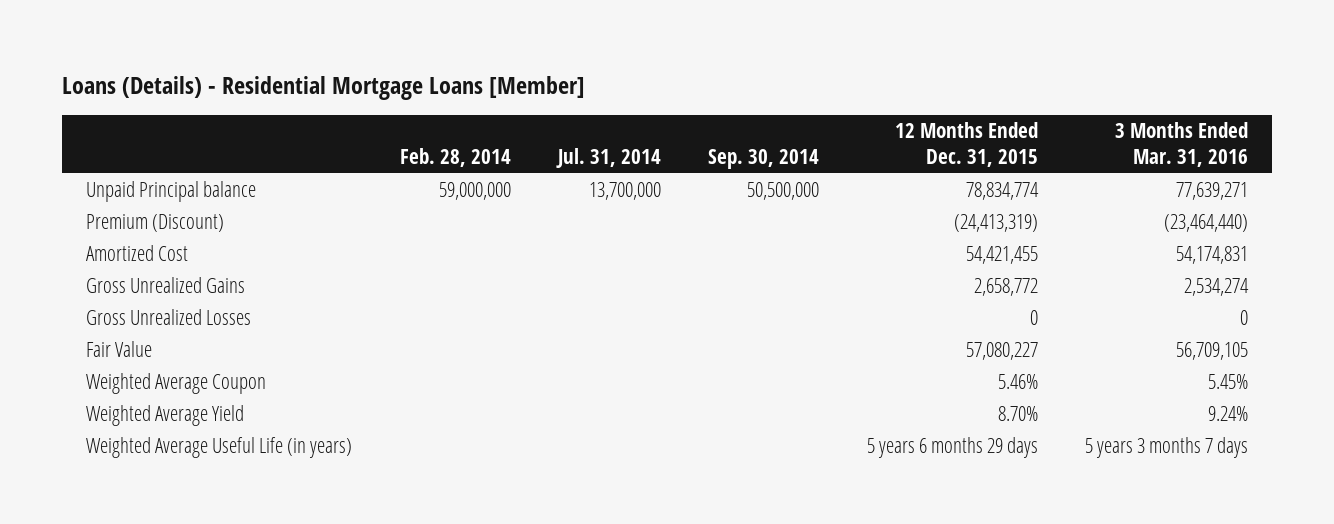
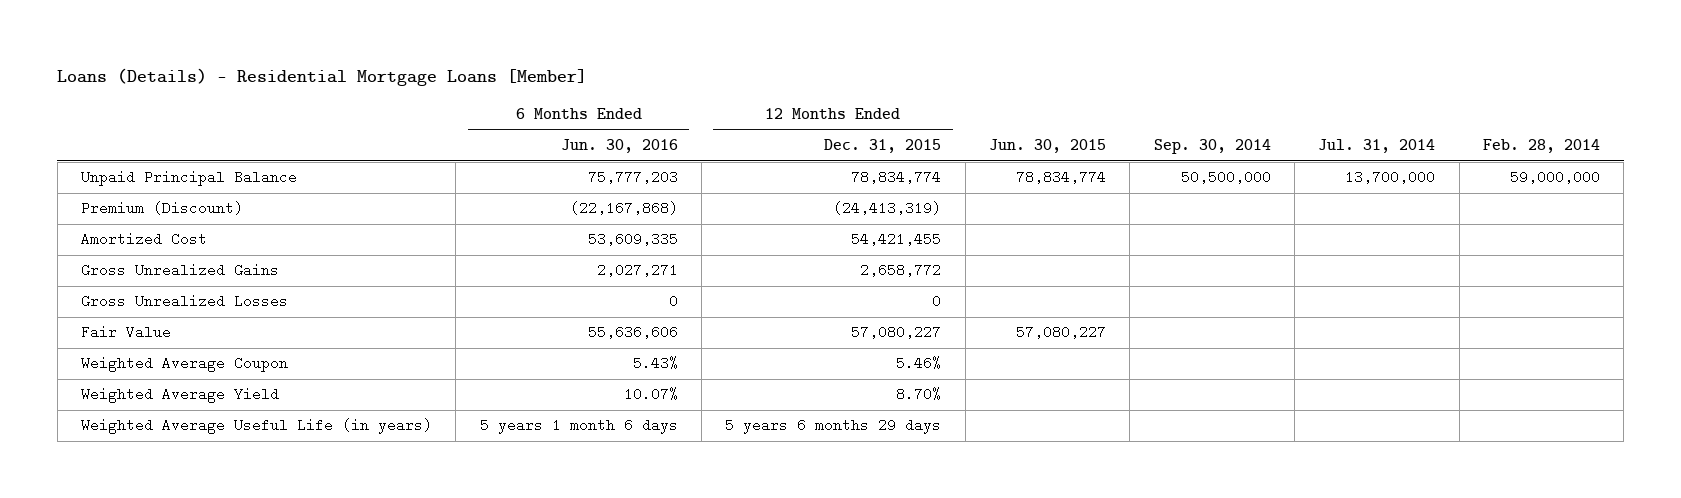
- | Feb. 28, 2014 | Jul. 31, 2014 | Sep. 30, 2014 | 12 Months Ended Dec. 31, 2015 | 3 Months Ended Mar. 31, 2016
+ | 6 Months Ended Jun. 30, 2016 | 12 Months Ended Dec. 31, 2015 | Jun. 30, 2015 | Sep. 30, 2014 | Jul. 31, 2014 | Feb. 28, 2014
- Unpaid Principal balance | 59,000,000 | 13,700,000 | 50,500,000 | 78,834,774 | 77,639,271
+ Unpaid Principal Balance | 75,777,203 | 78,834,774 | 78,834,774 | 50,500,000 | 13,700,000 | 59,000,000

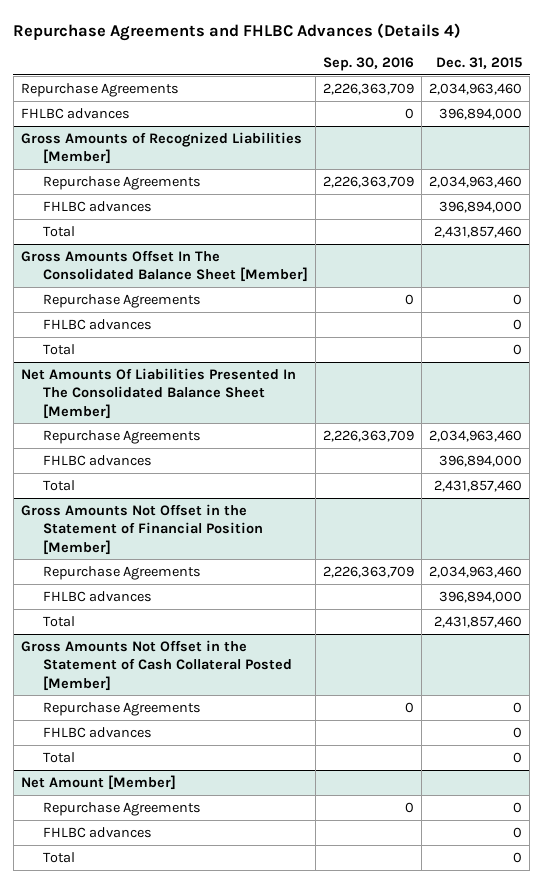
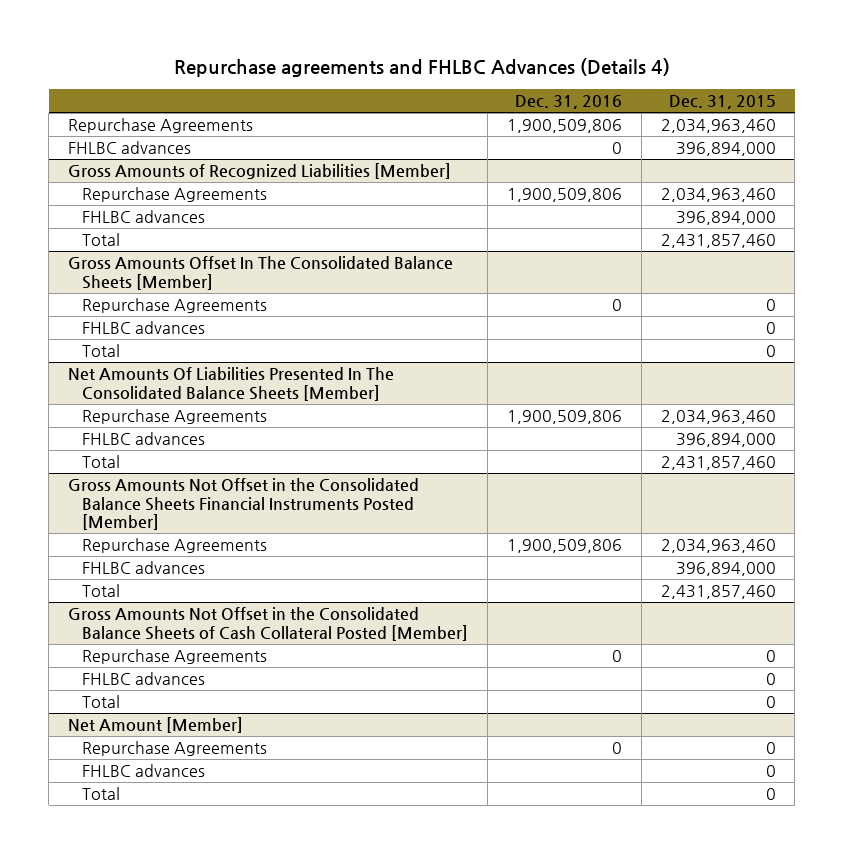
- Repurchase Agreements and FHLBC Advances (Details 4)
+ Repurchase agreements and FHLBC Advances (Details 4)
- | Sep. 30, 2016 | Dec. 31, 2015
+ | Dec. 31, 2016 | Dec. 31, 2015
- Gross Amounts Offset In The Consolidated Balance Sheet [Member]
+ Gross Amounts Offset In The Consolidated Balance Sheets [Member]
- Net Amounts Of Liabilities Presented In The Consolidated Balance Sheet [Member]
+ Net Amounts Of Liabilities Presented In The Consolidated Balance Sheets [Member]
- Gross Amounts Not Offset in the Statement of Financial Position [Member]
+ Gross Amounts Not Offset in the Consolidated Balance Sheets Financial Instruments Posted [Member]
- Gross Amounts Not Offset in the Statement of Cash Collateral Posted [Member]
+ Gross Amounts Not Offset in the Consolidated Balance Sheets of Cash Collateral Posted [Member]

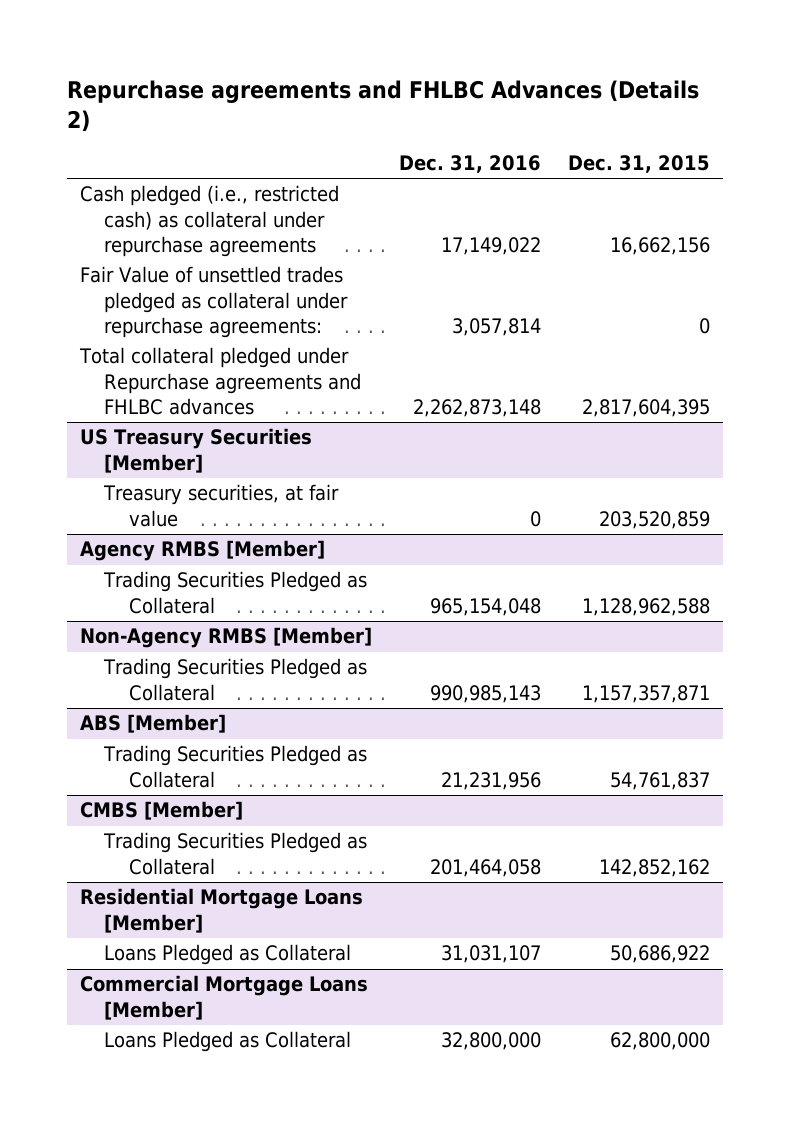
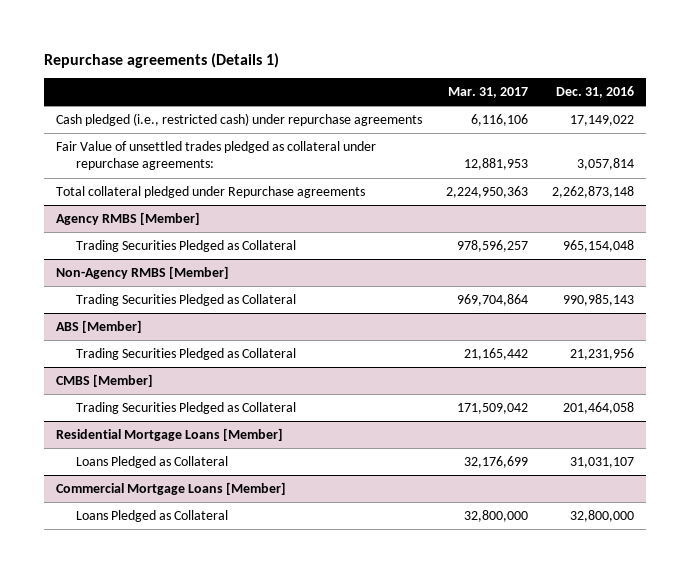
- Repurchase agreements and FHLBC Advances (Details 2)
+ Repurchase agreements (Details 1)
- | Dec. 31, 2016 | Dec. 31, 2015
+ | Mar. 31, 2017 | Dec. 31, 2016
- Cash pledged (i.e., restricted cash) as collateral under repurchase agreements | 17,149,022 | 16,662,156
+ Cash pledged (i.e., restricted cash) under repurchase agreements | 6,116,106 | 17,149,022
- Total collateral pledged under Repurchase agreements and FHLBC advances | 2,262,873,148 | 2,817,604,395
- US Treasury Securities [Member]
- Treasury securities, at fair value | 0 | 203,520,859
+ Total collateral pledged under Repurchase agreements | 2,224,950,363 | 2,262,873,148

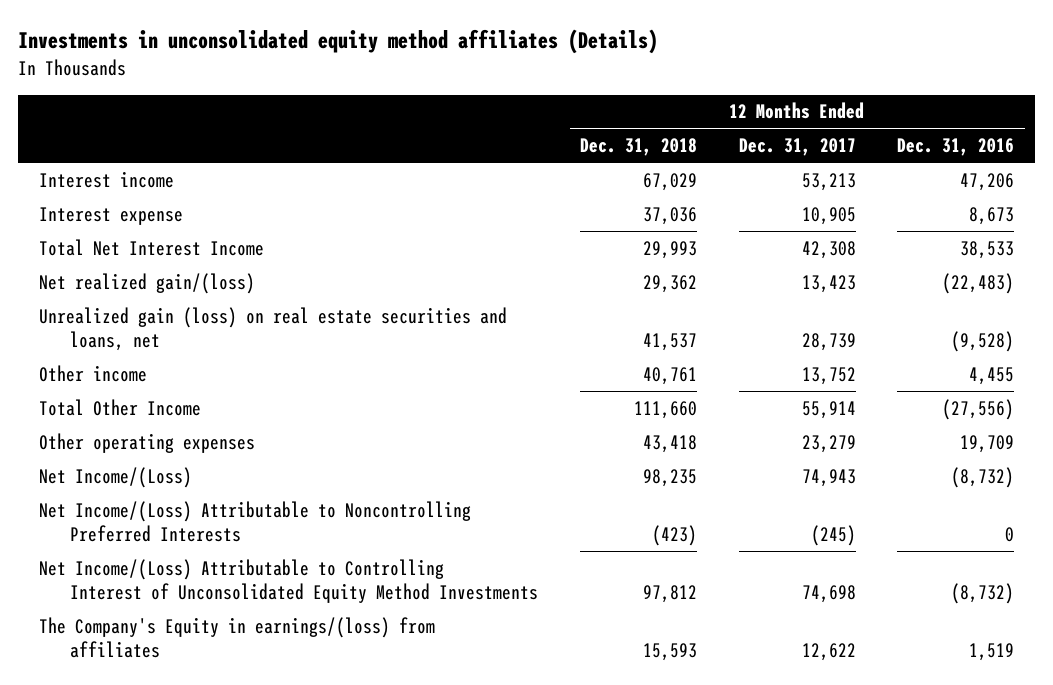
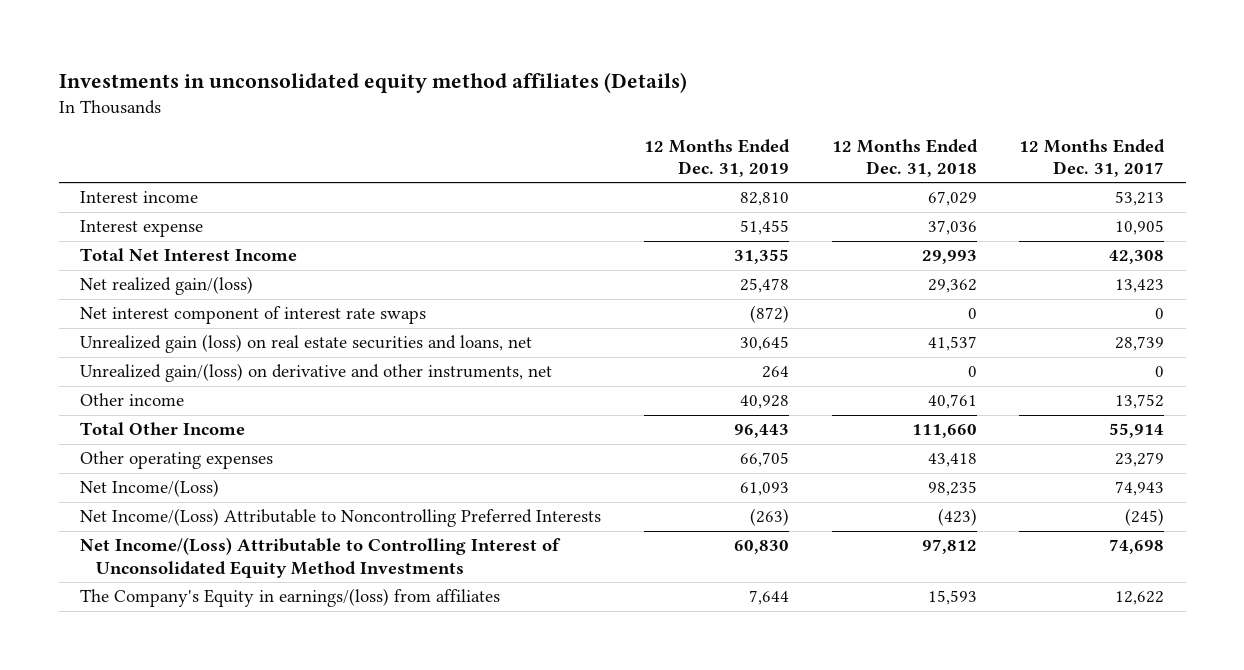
- | 12 Months Ended Dec. 31, 2018 | 12 Months Ended Dec. 31, 2017 | 12 Months Ended Dec. 31, 2016
+ | 12 Months Ended Dec. 31, 2019 | 12 Months Ended Dec. 31, 2018 | 12 Months Ended Dec. 31, 2017
+ Net interest component of interest rate swaps | (872) | 0 | 0
+ Unrealized gain/(loss) on derivative and other instruments, net | 264 | 0 | 0

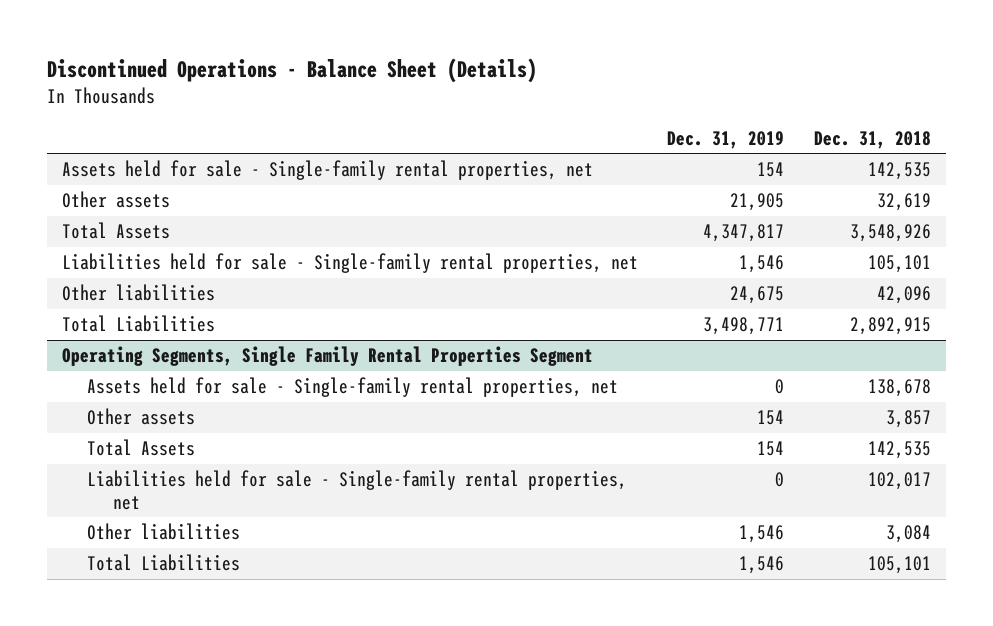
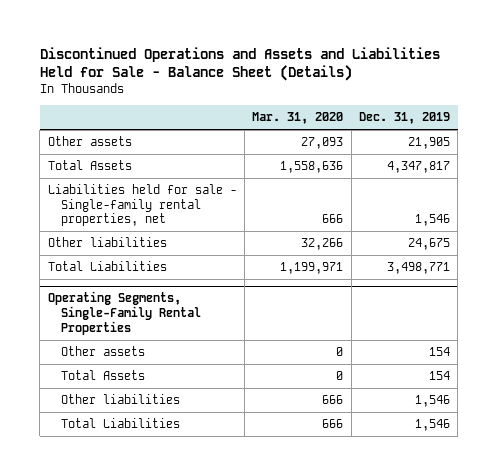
- Discontinued Operations - Balance Sheet (Details)
+ Discontinued Operations and Assets and Liabilities Held for Sale - Balance Sheet (Details)
- | Dec. 31, 2019 | Dec. 31, 2018
+ | Mar. 31, 2020 | Dec. 31, 2019
- Assets held for sale - Single-family rental properties, net | 154 | 142,535
- Operating Segments, Single Family Rental Properties Segment
- Assets held for sale - Single-family rental properties, net | 0 | 138,678
+ Operating Segments, Single-Family Rental Properties
- Liabilities held for sale - Single-family rental properties, net | 0 | 102,017

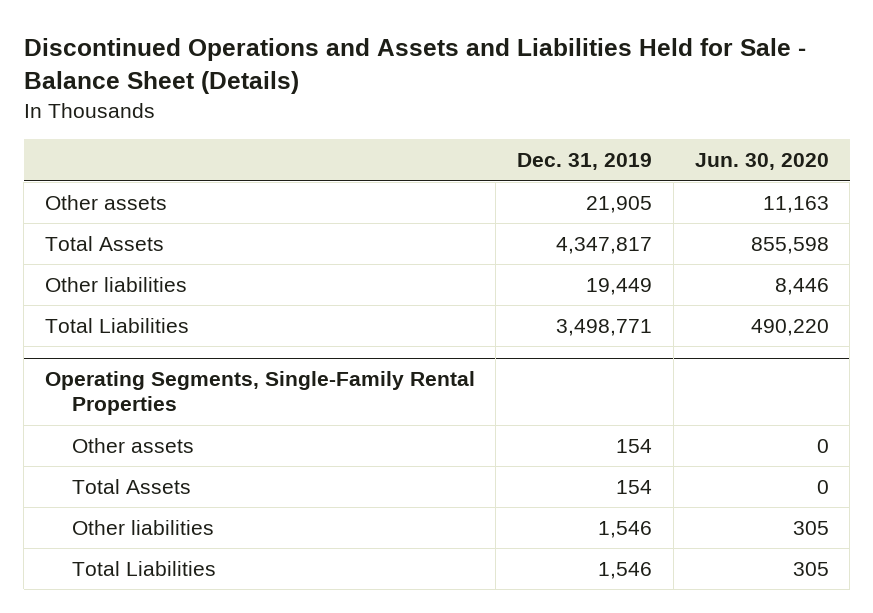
- | Mar. 31, 2020 | Dec. 31, 2019
+ | Dec. 31, 2019 | Jun. 30, 2020
- Liabilities held for sale - Single-family rental properties, net | 666 | 1,546
- Other liabilities | 32,266 | 24,675
+ Other liabilities | 19,449 | 8,446

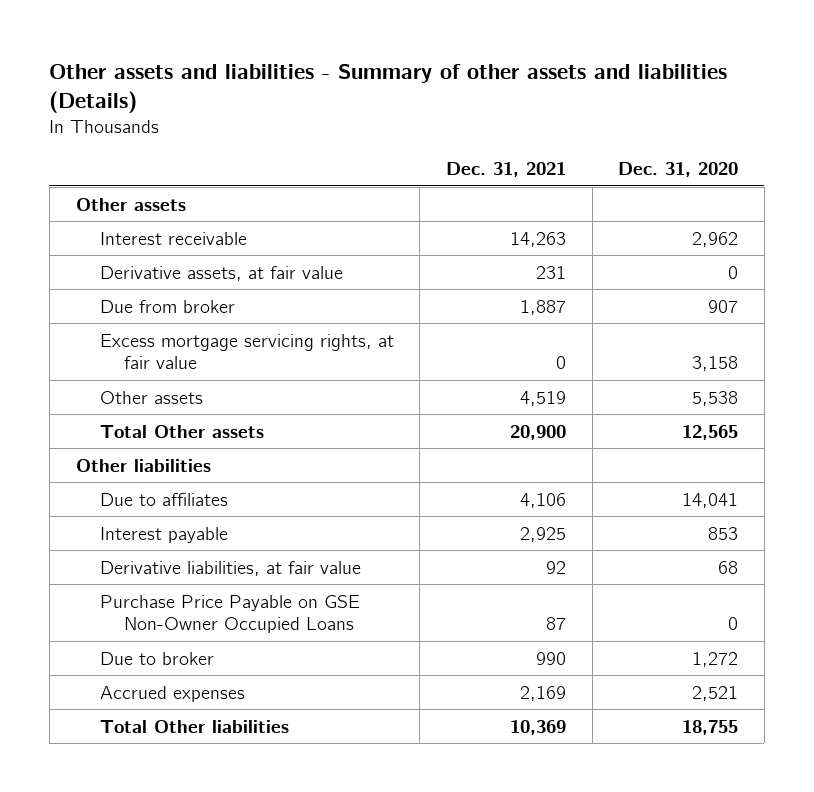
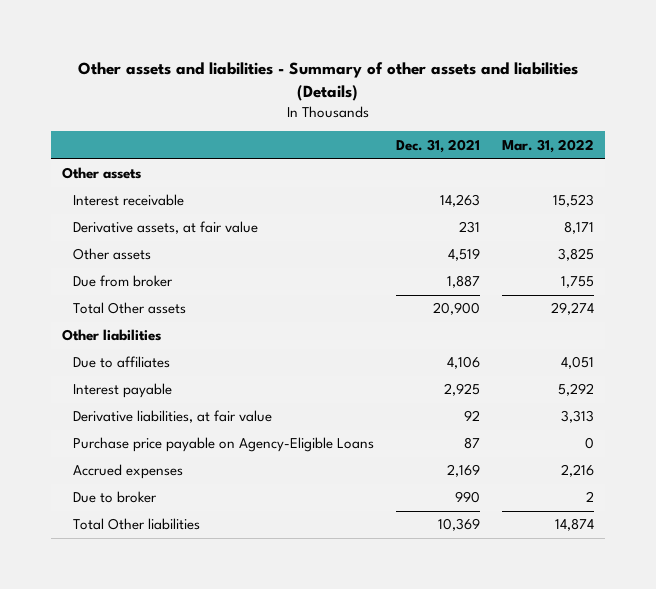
- | Dec. 31, 2021 | Dec. 31, 2020
+ | Dec. 31, 2021 | Mar. 31, 2022
- Excess mortgage servicing rights, at fair value | 0 | 3,158
moved down: Due from broker | 1,887 | 1,755
- Purchase Price Payable on GSE Non-Owner Occupied Loans | 87 | 0
+ Purchase price payable on Agency-Eligible Loans | 87 | 0
moved down: Due to broker | 990 | 2

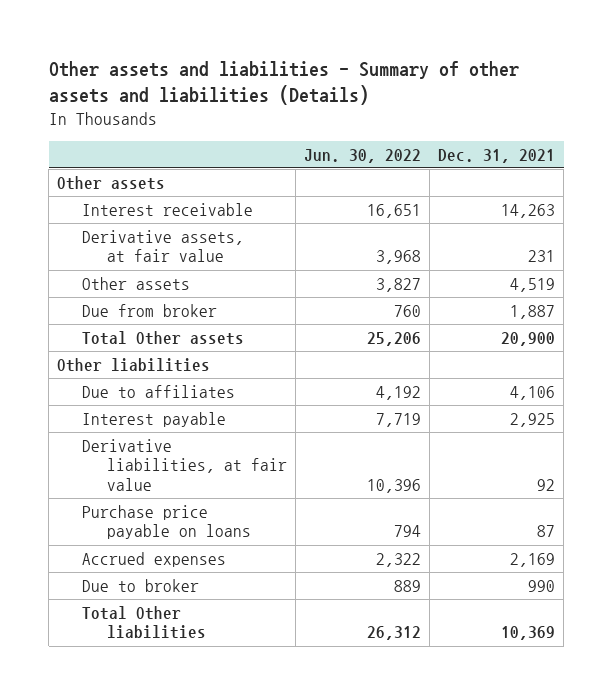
- | Dec. 31, 2021 | Mar. 31, 2022
+ | Jun. 30, 2022 | Dec. 31, 2021
- Purchase price payable on Agency-Eligible Loans | 87 | 0
+ Purchase price payable on loans | 794 | 87

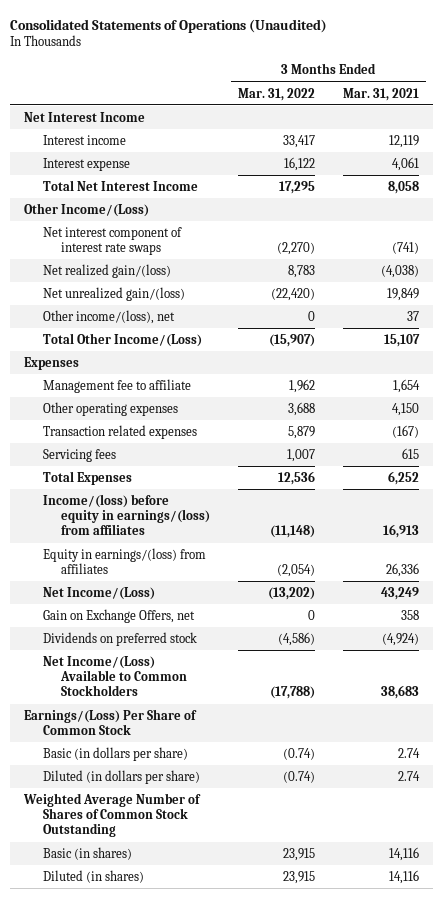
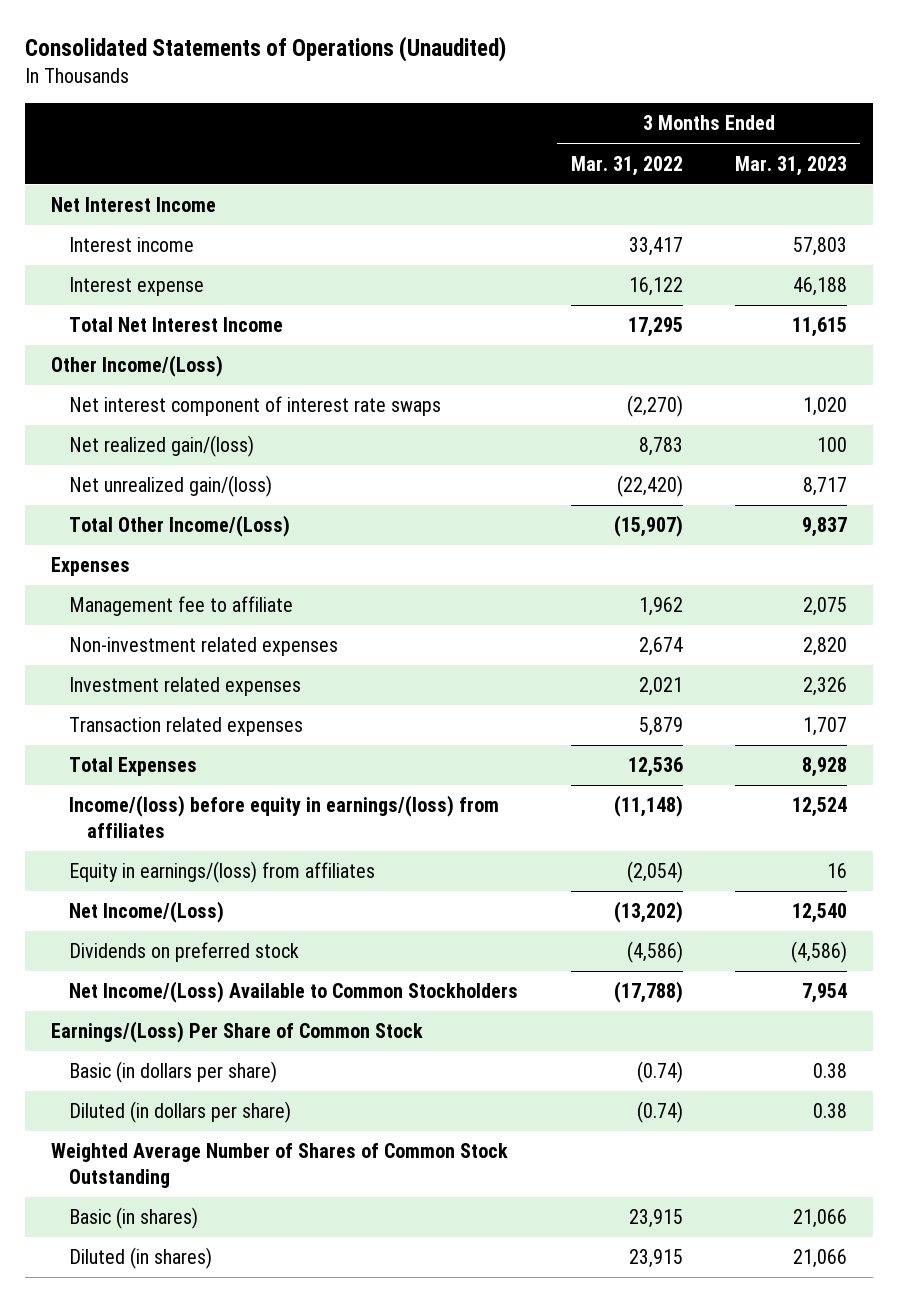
- | 3 Months Ended Mar. 31, 2022 | 3 Months Ended Mar. 31, 2021
+ | 3 Months Ended Mar. 31, 2022 | 3 Months Ended Mar. 31, 2023
- Other income/(loss), net | 0 | 37
- Other operating expenses | 3,688 | 4,150
+ Non-investment related expenses | 2,674 | 2,820
+ Investment related expenses | 2,021 | 2,326
- Servicing fees | 1,007 | 615
- Gain on Exchange Offers, net | 0 | 358

